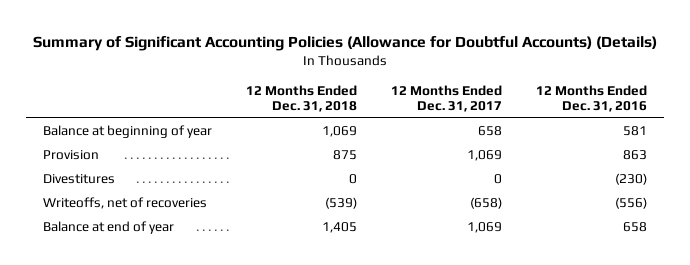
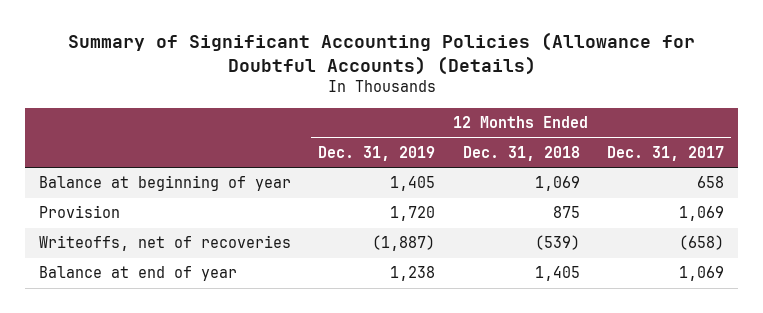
- | 12 Months Ended Dec. 31, 2018 | 12 Months Ended Dec. 31, 2017 | 12 Months Ended Dec. 31, 2016
+ | 12 Months Ended Dec. 31, 2019 | 12 Months Ended Dec. 31, 2018 | 12 Months Ended Dec. 31, 2017
- Divestitures | 0 | 0 | (230)

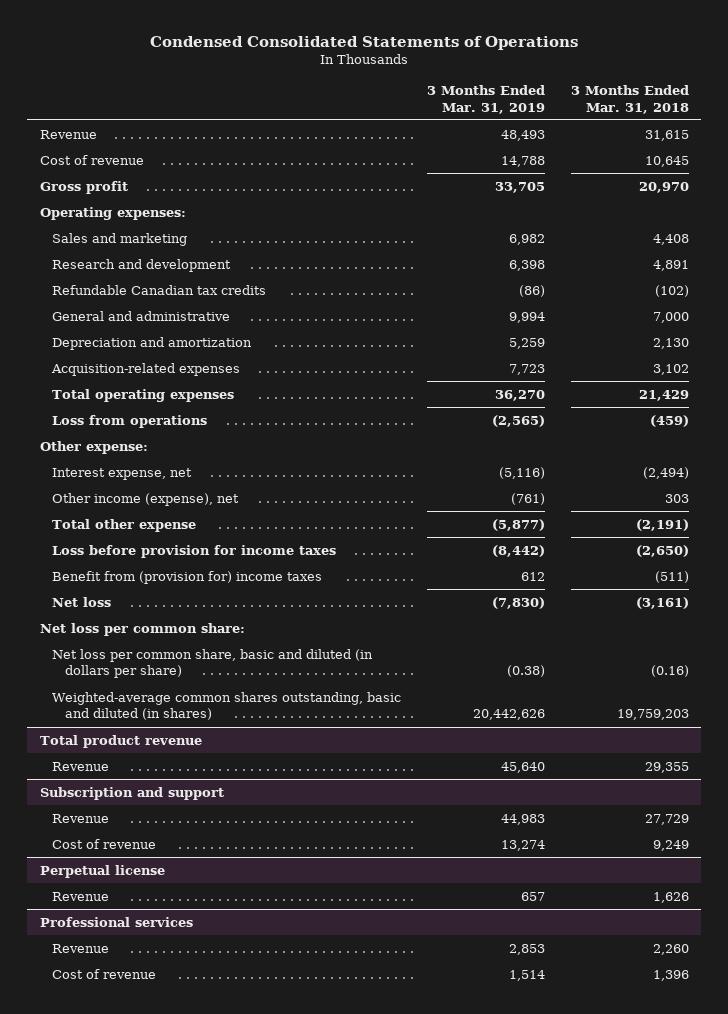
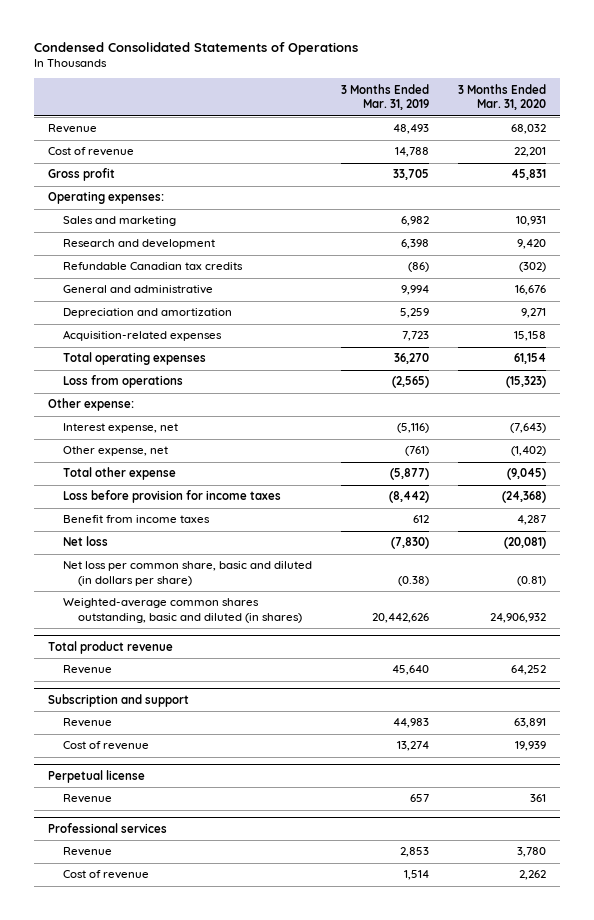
- | 3 Months Ended Mar. 31, 2019 | 3 Months Ended Mar. 31, 2018
+ | 3 Months Ended Mar. 31, 2019 | 3 Months Ended Mar. 31, 2020
- Other income (expense), net | (761) | 303
+ Other expense, net | (761) | (1,402)
- Benefit from (provision for) income taxes | 612 | (511)
+ Benefit from income taxes | 612 | 4,287
- Net loss per common share:

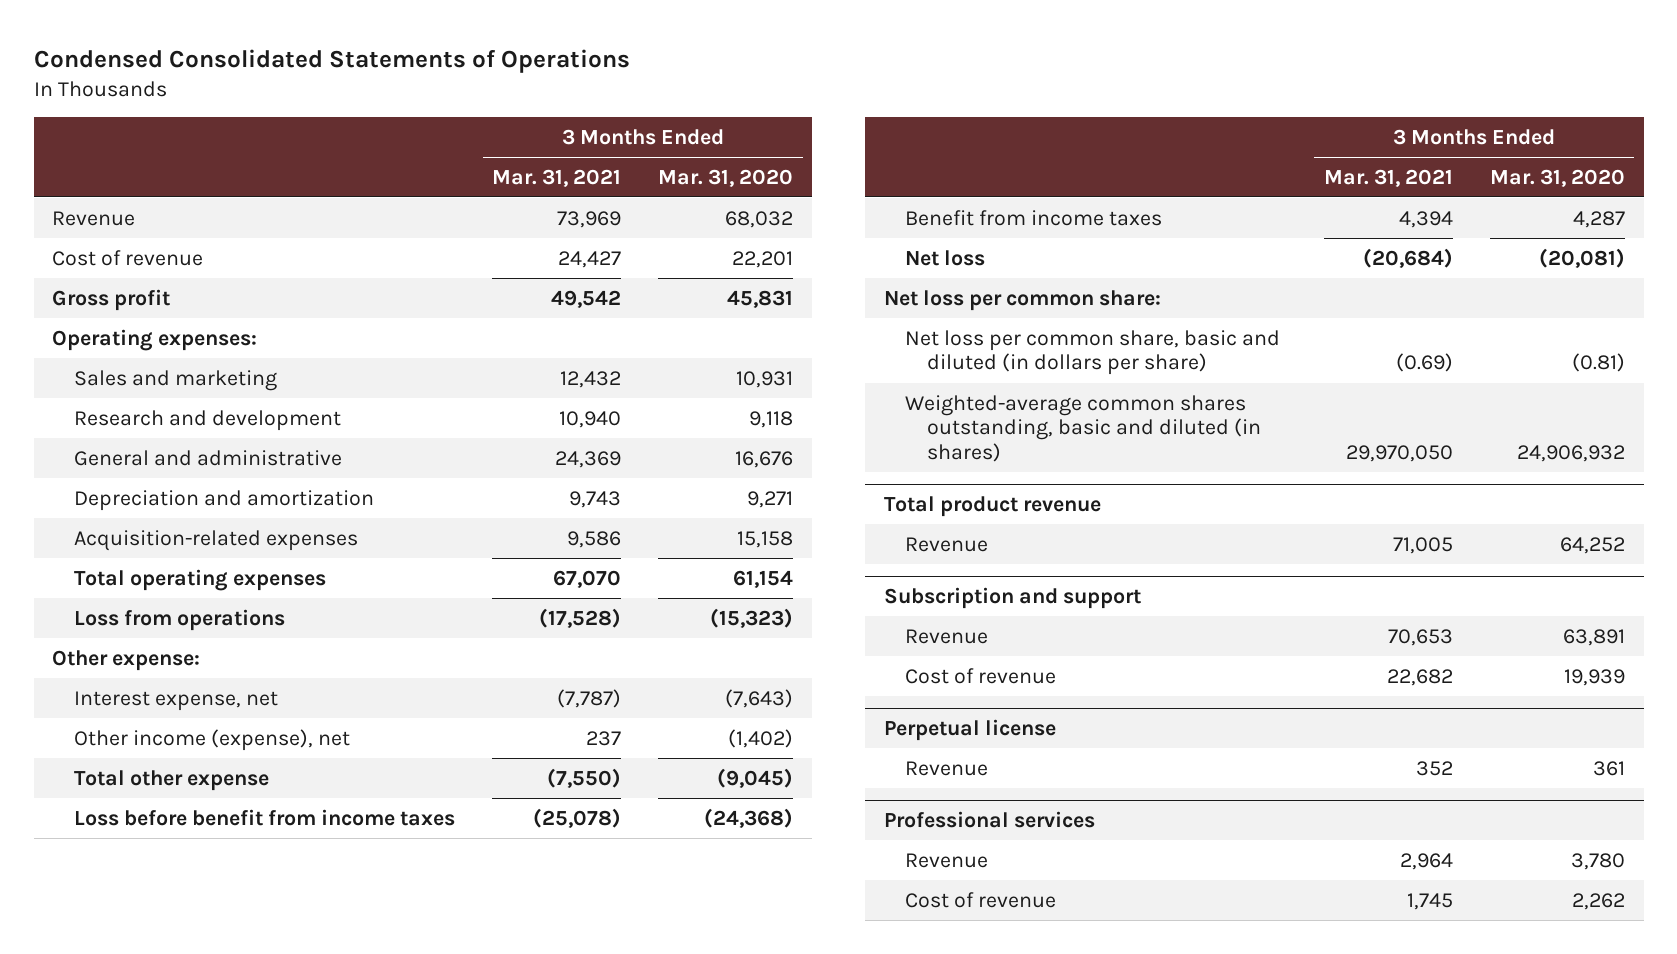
- | 3 Months Ended Mar. 31, 2019 | 3 Months Ended Mar. 31, 2020
+ | 3 Months Ended Mar. 31, 2021 | 3 Months Ended Mar. 31, 2020
- Research and development | 6,398 | 9,420
- Refundable Canadian tax credits | (86) | (302)
+ Research and development | 10,940 | 9,118
- Other expense, net | (761) | (1,402)
+ Other income (expense), net | 237 | (1,402)
- Loss before provision for income taxes | (8,442) | (24,368)
+ Loss before benefit from income taxes | (25,078) | (24,368)
+ Net loss per common share:

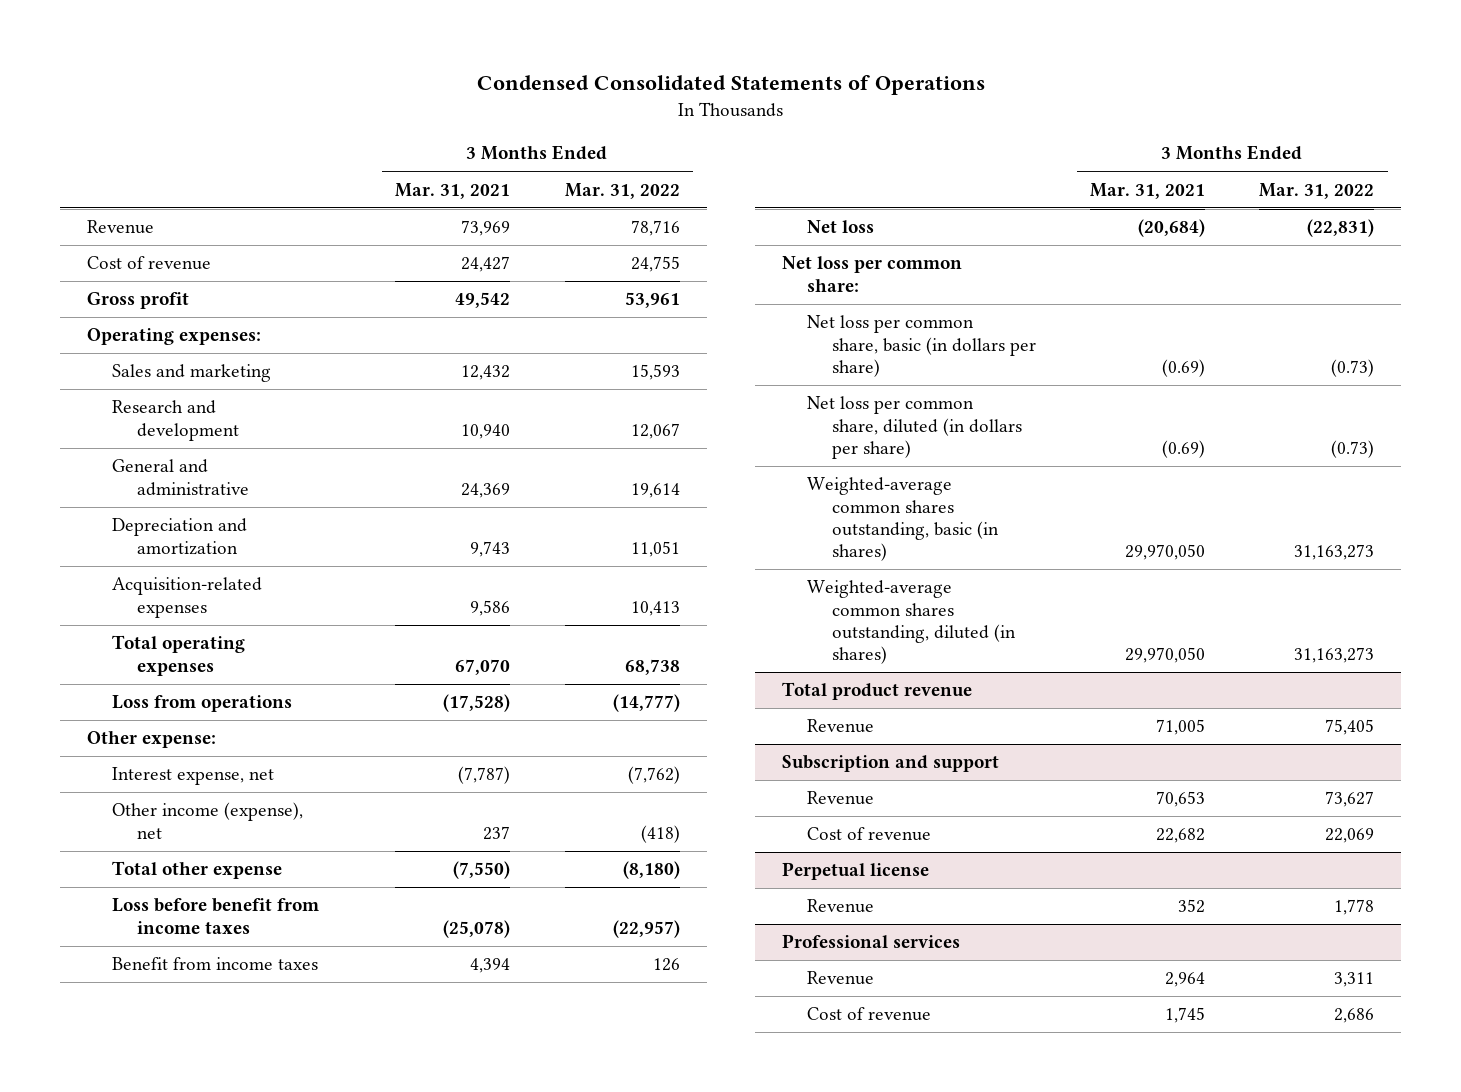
- | 3 Months Ended Mar. 31, 2021 | 3 Months Ended Mar. 31, 2020
+ | 3 Months Ended Mar. 31, 2021 | 3 Months Ended Mar. 31, 2022
- Net loss per common share, basic and diluted (in dollars per share) | (0.69) | (0.81)
- Weighted-average common shares outstanding, basic and diluted (in shares) | 29,970,050 | 24,906,932
+ Net loss per common share, basic (in dollars per share) | (0.69) | (0.73)
+ Net loss per common share, diluted (in dollars per share) | (0.69) | (0.73)
+ Weighted-average common shares outstanding, basic (in shares) | 29,970,050 | 31,163,273
+ Weighted-average common shares outstanding, diluted (in shares) | 29,970,050 | 31,163,273

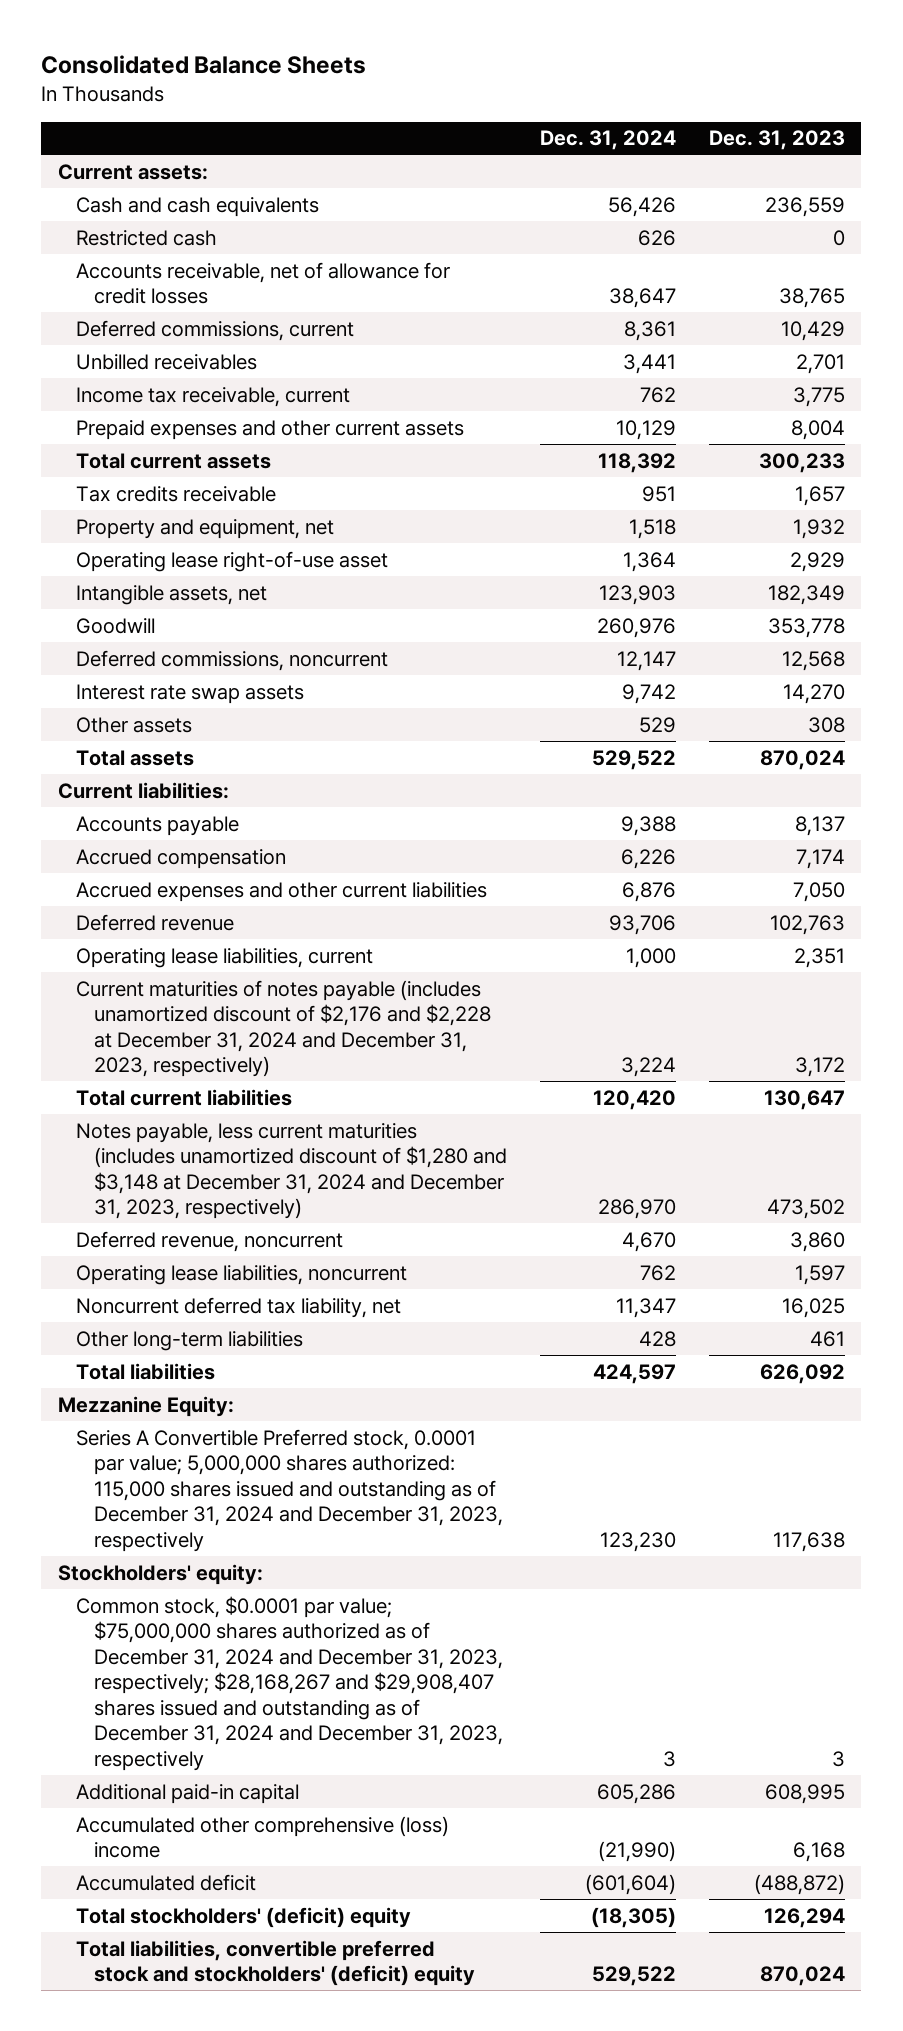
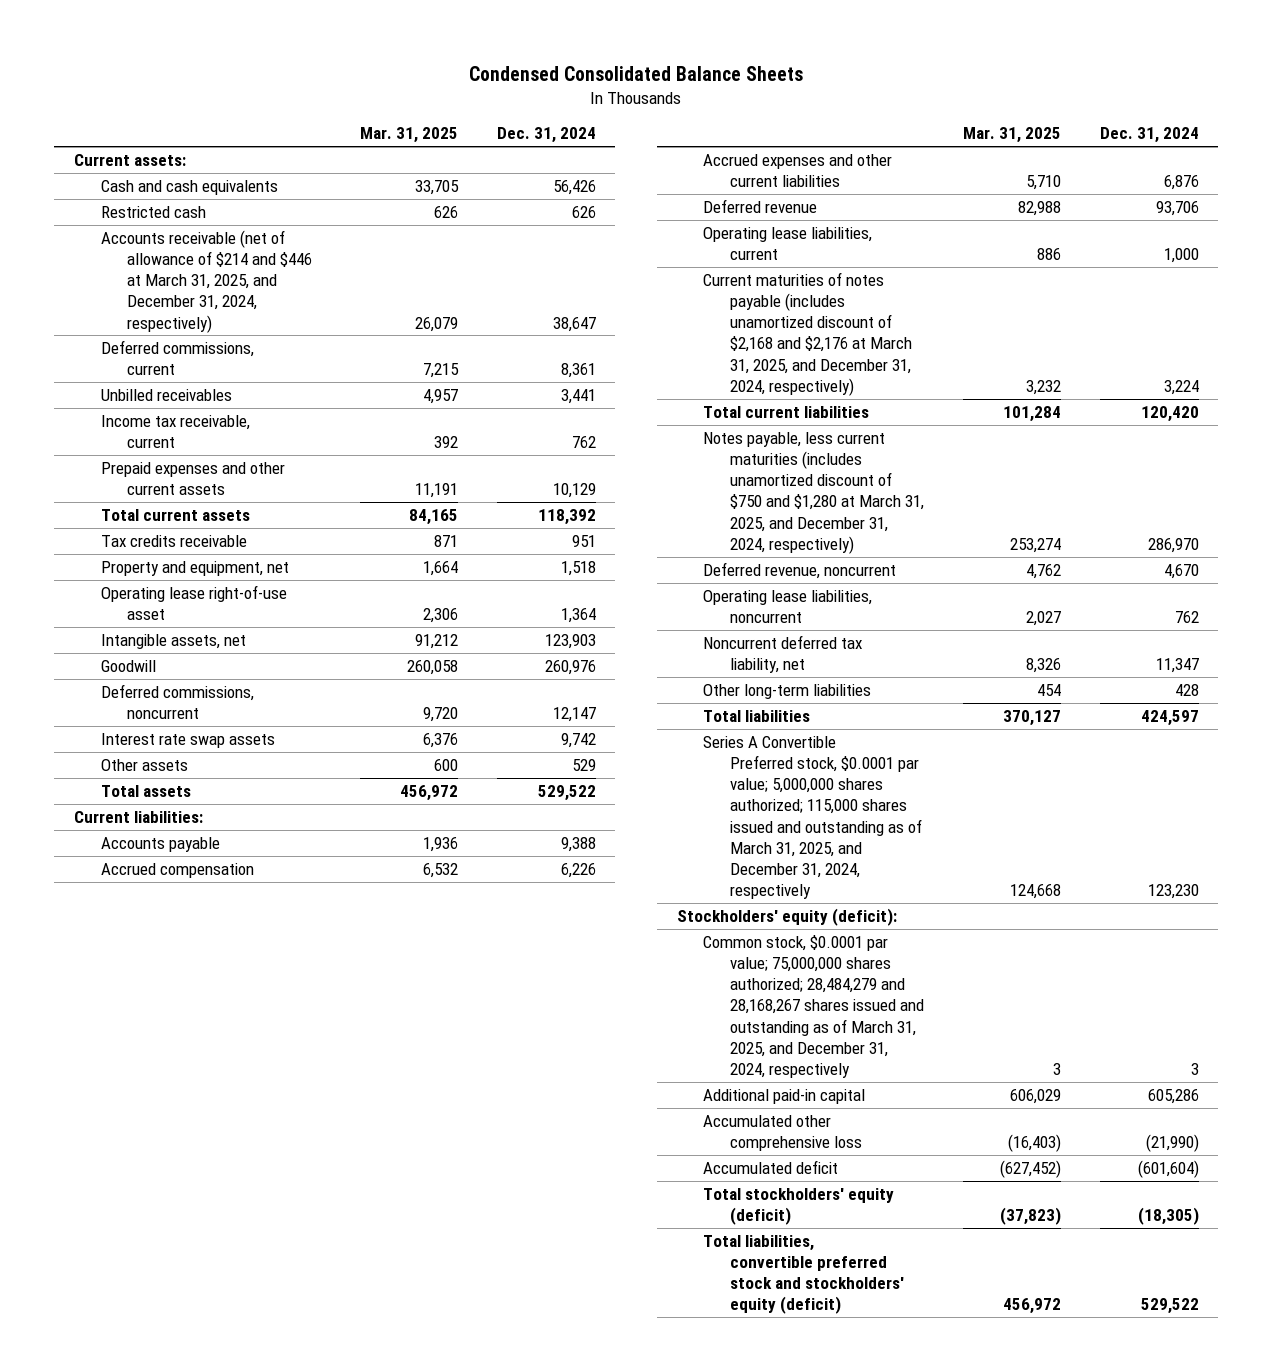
- Consolidated Balance Sheets
+ Condensed Consolidated Balance Sheets
- | Dec. 31, 2024 | Dec. 31, 2023
+ | Mar. 31, 2025 | Dec. 31, 2024
- Accounts receivable, net of allowance for credit losses | 38,647 | 38,765
+ Accounts receivable (net of allowance of $214 and $446 at March 31, 2025, and December 31, 2024, respectively) | 26,079 | 38,647
- Current maturities of notes payable (includes unamortized discount of $2,176 and $2,228 at December 31, 2024 and December 31, 2023, respectively) | 3,224 | 3,172
+ Current maturities of notes payable (includes unamortized discount of $2,168 and $2,176 at March 31, 2025, and December 31, 2024, respectively) | 3,232 | 3,224
- Notes payable, less current maturities (includes unamortized discount of $1,280 and $3,148 at December 31, 2024 and December 31, 2023, respectively) | 286,970 | 473,502
+ Notes payable, less current maturities (includes unamortized discount of $750 and $1,280 at March 31, 2025, and December 31, 2024, respectively) | 253,274 | 286,970
- Mezzanine Equity:
- Series A Convertible Preferred stock, 0.0001 par value; 5,000,000 shares authorized: 115,000 shares issued and outstanding as of December 31, 2024 and December 31, 2023, respectively | 123,230 | 117,638
- Stockholders' equity:
- Common stock, $0.0001 par value; $75,000,000 shares authorized as of December 31, 2024 and December 31, 2023, respectively; $28,168,267 and $29,908,407 shares issued and outstanding as of December 31, 2024 and December 31, 2023, respectively | 3 | 3
+ Series A Convertible Preferred stock, $0.0001 par value; 5,000,000 shares authorized; 115,000 shares issued and outstanding as of March 31, 2025, and December 31, 2024, respectively | 124,668 | 123,230
+ Stockholders' equity (deficit):
+ Common stock, $0.0001 par value; 75,000,000 shares authorized; 28,484,279 and 28,168,267 shares issued and outstanding as of March 31, 2025, and December 31, 2024, respectively | 3 | 3
- Accumulated other comprehensive (loss) income | (21,990) | 6,168
+ Accumulated other comprehensive loss | (16,403) | (21,990)
- Total stockholders' (deficit) equity | (18,305) | 126,294
- Total liabilities, convertible preferred stock and stockholders' (deficit) equity | 529,522 | 870,024
+ Total stockholders' equity (deficit) | (37,823) | (18,305)
+ Total liabilities, convertible preferred stock and stockholders' equity (deficit) | 456,972 | 529,522

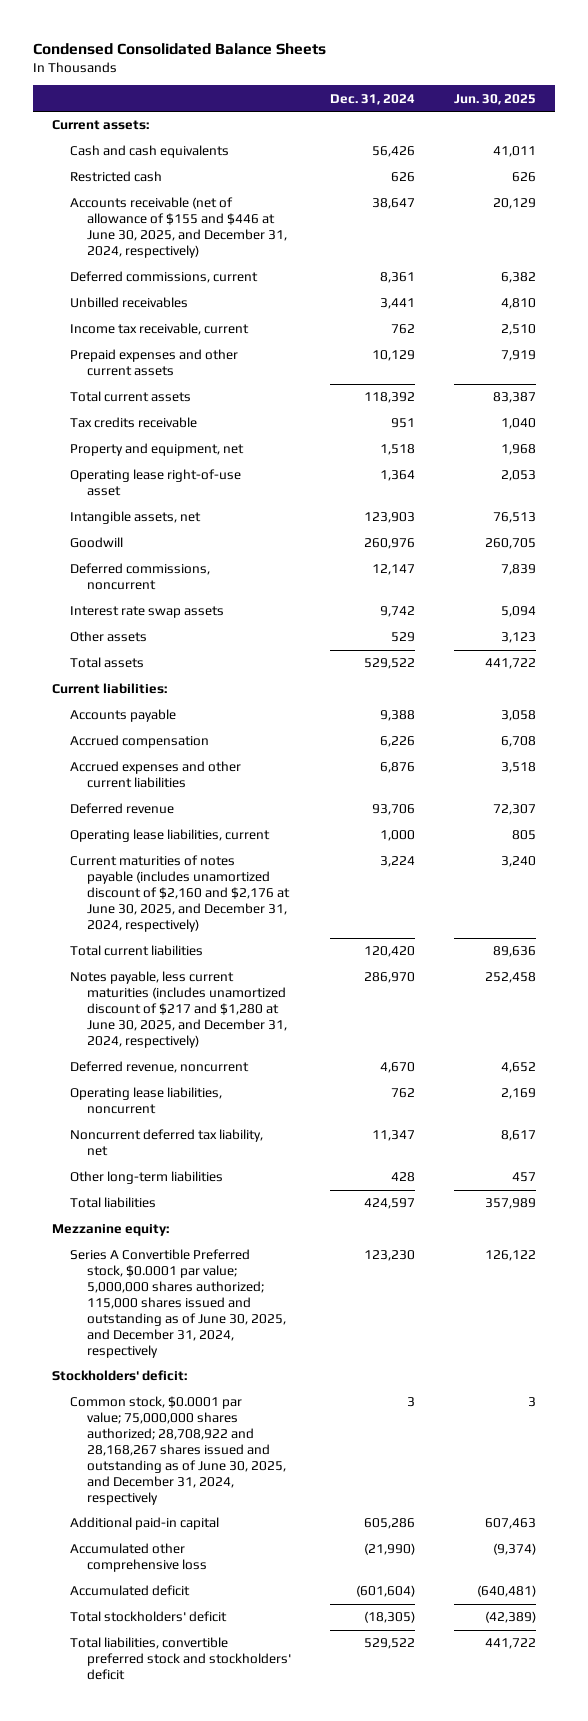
- | Mar. 31, 2025 | Dec. 31, 2024
+ | Dec. 31, 2024 | Jun. 30, 2025
- Accounts receivable (net of allowance of $214 and $446 at March 31, 2025, and December 31, 2024, respectively) | 26,079 | 38,647
+ Accounts receivable (net of allowance of $155 and $446 at June 30, 2025, and December 31, 2024, respectively) | 38,647 | 20,129
- Current maturities of notes payable (includes unamortized discount of $2,168 and $2,176 at March 31, 2025, and December 31, 2024, respectively) | 3,232 | 3,224
+ Current maturities of notes payable (includes unamortized discount of $2,160 and $2,176 at June 30, 2025, and December 31, 2024, respectively) | 3,224 | 3,240
- Notes payable, less current maturities (includes unamortized discount of $750 and $1,280 at March 31, 2025, and December 31, 2024, respectively) | 253,274 | 286,970
+ Notes payable, less current maturities (includes unamortized discount of $217 and $1,280 at June 30, 2025, and December 31, 2024, respectively) | 286,970 | 252,458
- Series A Convertible Preferred stock, $0.0001 par value; 5,000,000 shares authorized; 115,000 shares issued and outstanding as of March 31, 2025, and December 31, 2024, respectively | 124,668 | 123,230
- Stockholders' equity (deficit):
- Common stock, $0.0001 par value; 75,000,000 shares authorized; 28,484,279 and 28,168,267 shares issued and outstanding as of March 31, 2025, and December 31, 2024, respectively | 3 | 3
+ Mezzanine equity:
+ Series A Convertible Preferred stock, $0.0001 par value; 5,000,000 shares authorized; 115,000 shares issued and outstanding as of June 30, 2025, and December 31, 2024, respectively | 123,230 | 126,122
+ Stockholders' deficit:
+ Common stock, $0.0001 par value; 75,000,000 shares authorized; 28,708,922 and 28,168,267 shares issued and outstanding as of June 30, 2025, and December 31, 2024, respectively | 3 | 3
- Total stockholders' equity (deficit) | (37,823) | (18,305)
- Total liabilities, convertible preferred stock and stockholders' equity (deficit) | 456,972 | 529,522
+ Total stockholders' deficit | (18,305) | (42,389)
+ Total liabilities, convertible preferred stock and stockholders' deficit | 529,522 | 441,722

